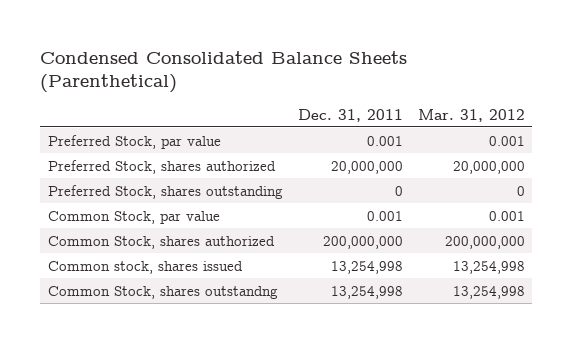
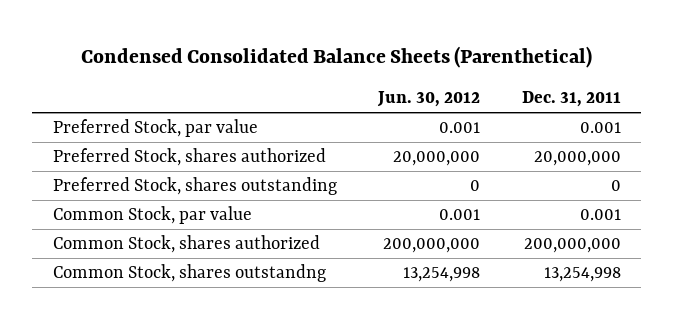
- | Dec. 31, 2011 | Mar. 31, 2012
+ | Jun. 30, 2012 | Dec. 31, 2011
- Common stock, shares issued | 13,254,998 | 13,254,998

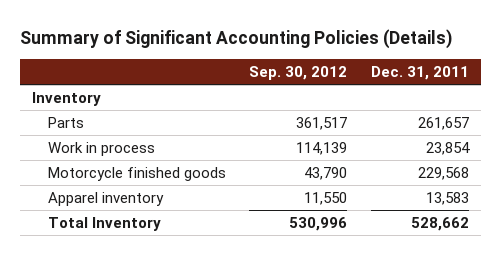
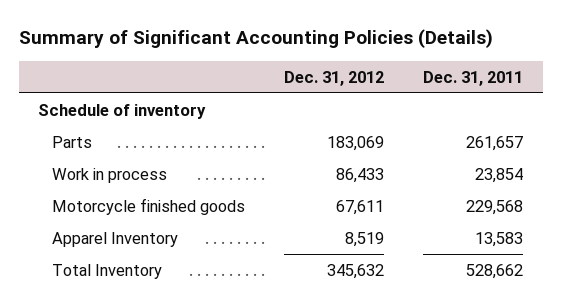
- | Sep. 30, 2012 | Dec. 31, 2011
+ | Dec. 31, 2012 | Dec. 31, 2011
- Inventory
+ Schedule of inventory
- Apparel inventory | 11,550 | 13,583
+ Apparel Inventory | 8,519 | 13,583

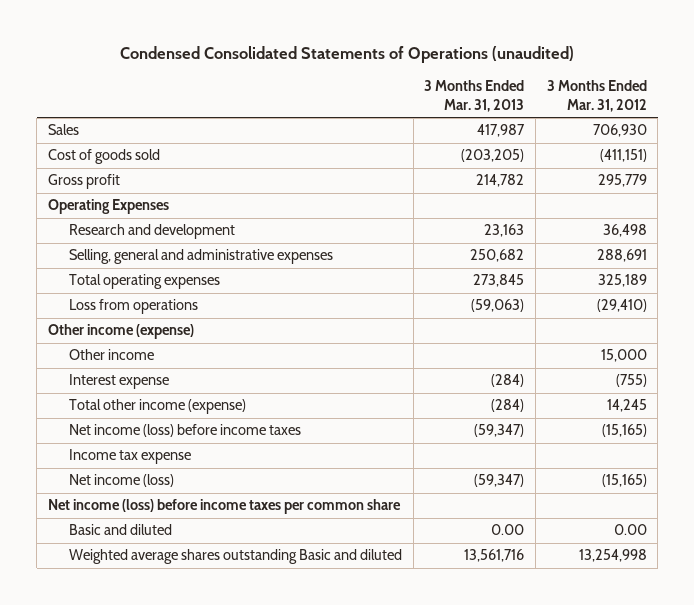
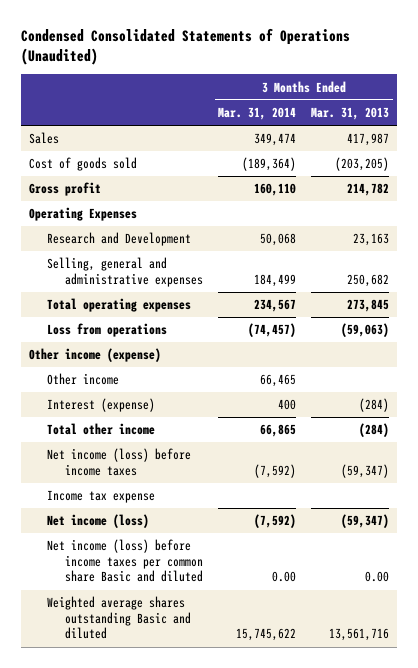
- Condensed Consolidated Statements of Operations (unaudited)
+ Condensed Consolidated Statements of Operations (Unaudited)
- | 3 Months Ended Mar. 31, 2013 | 3 Months Ended Mar. 31, 2012
+ | 3 Months Ended Mar. 31, 2014 | 3 Months Ended Mar. 31, 2013
- Research and development | 23,163 | 36,498
+ Research and Development | 50,068 | 23,163
- Interest expense | (284) | (755)
- Total other income (expense) | (284) | 14,245
+ Interest (expense) | 400 | (284)
+ Total other income | 66,865 | (284)
- Net income (loss) before income taxes per common share
- Basic and diluted | 0.00 | 0.00
+ Net income (loss) before income taxes per common share Basic and diluted | 0.00 | 0.00

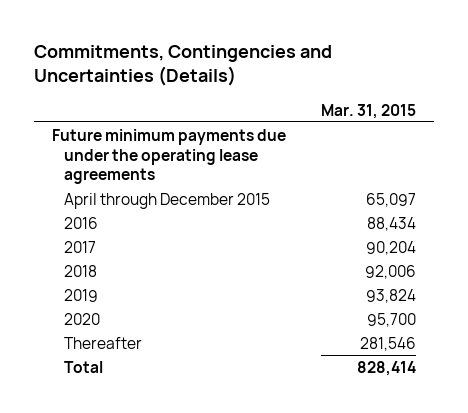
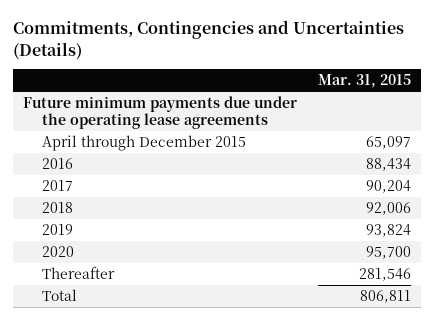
- Total | 828,414
+ Total | 806,811

